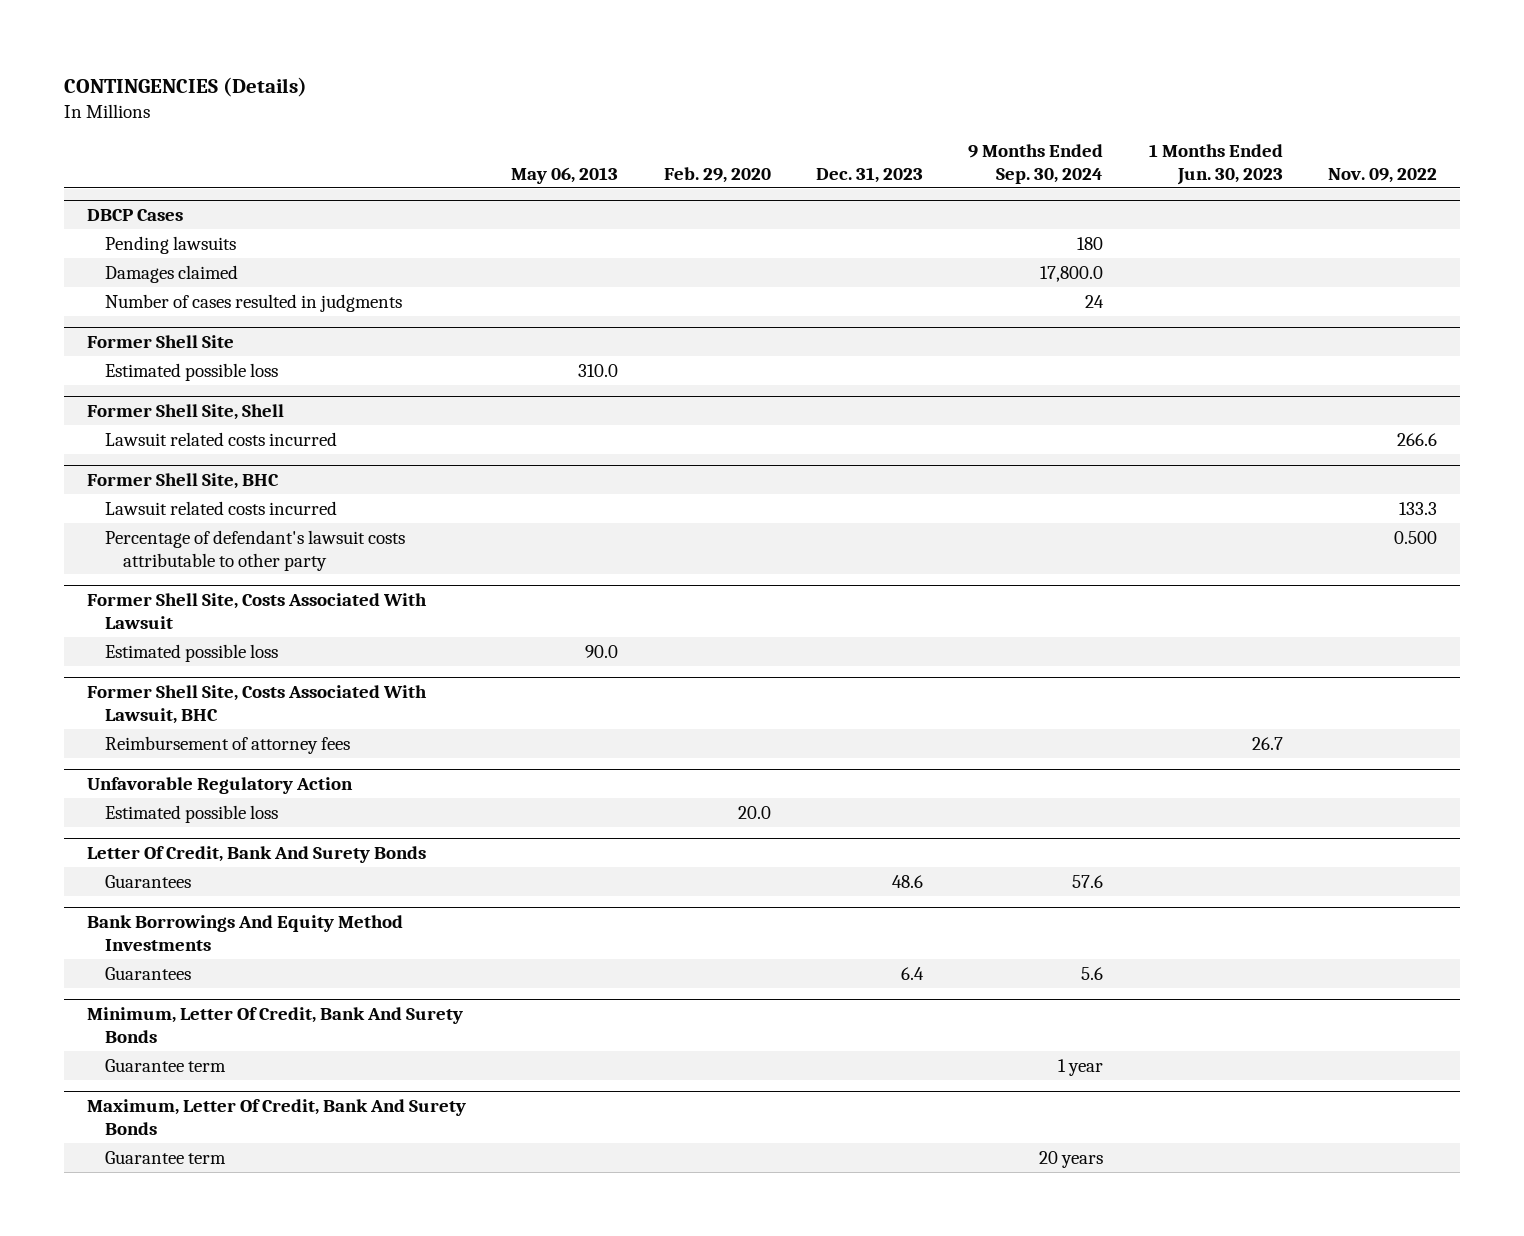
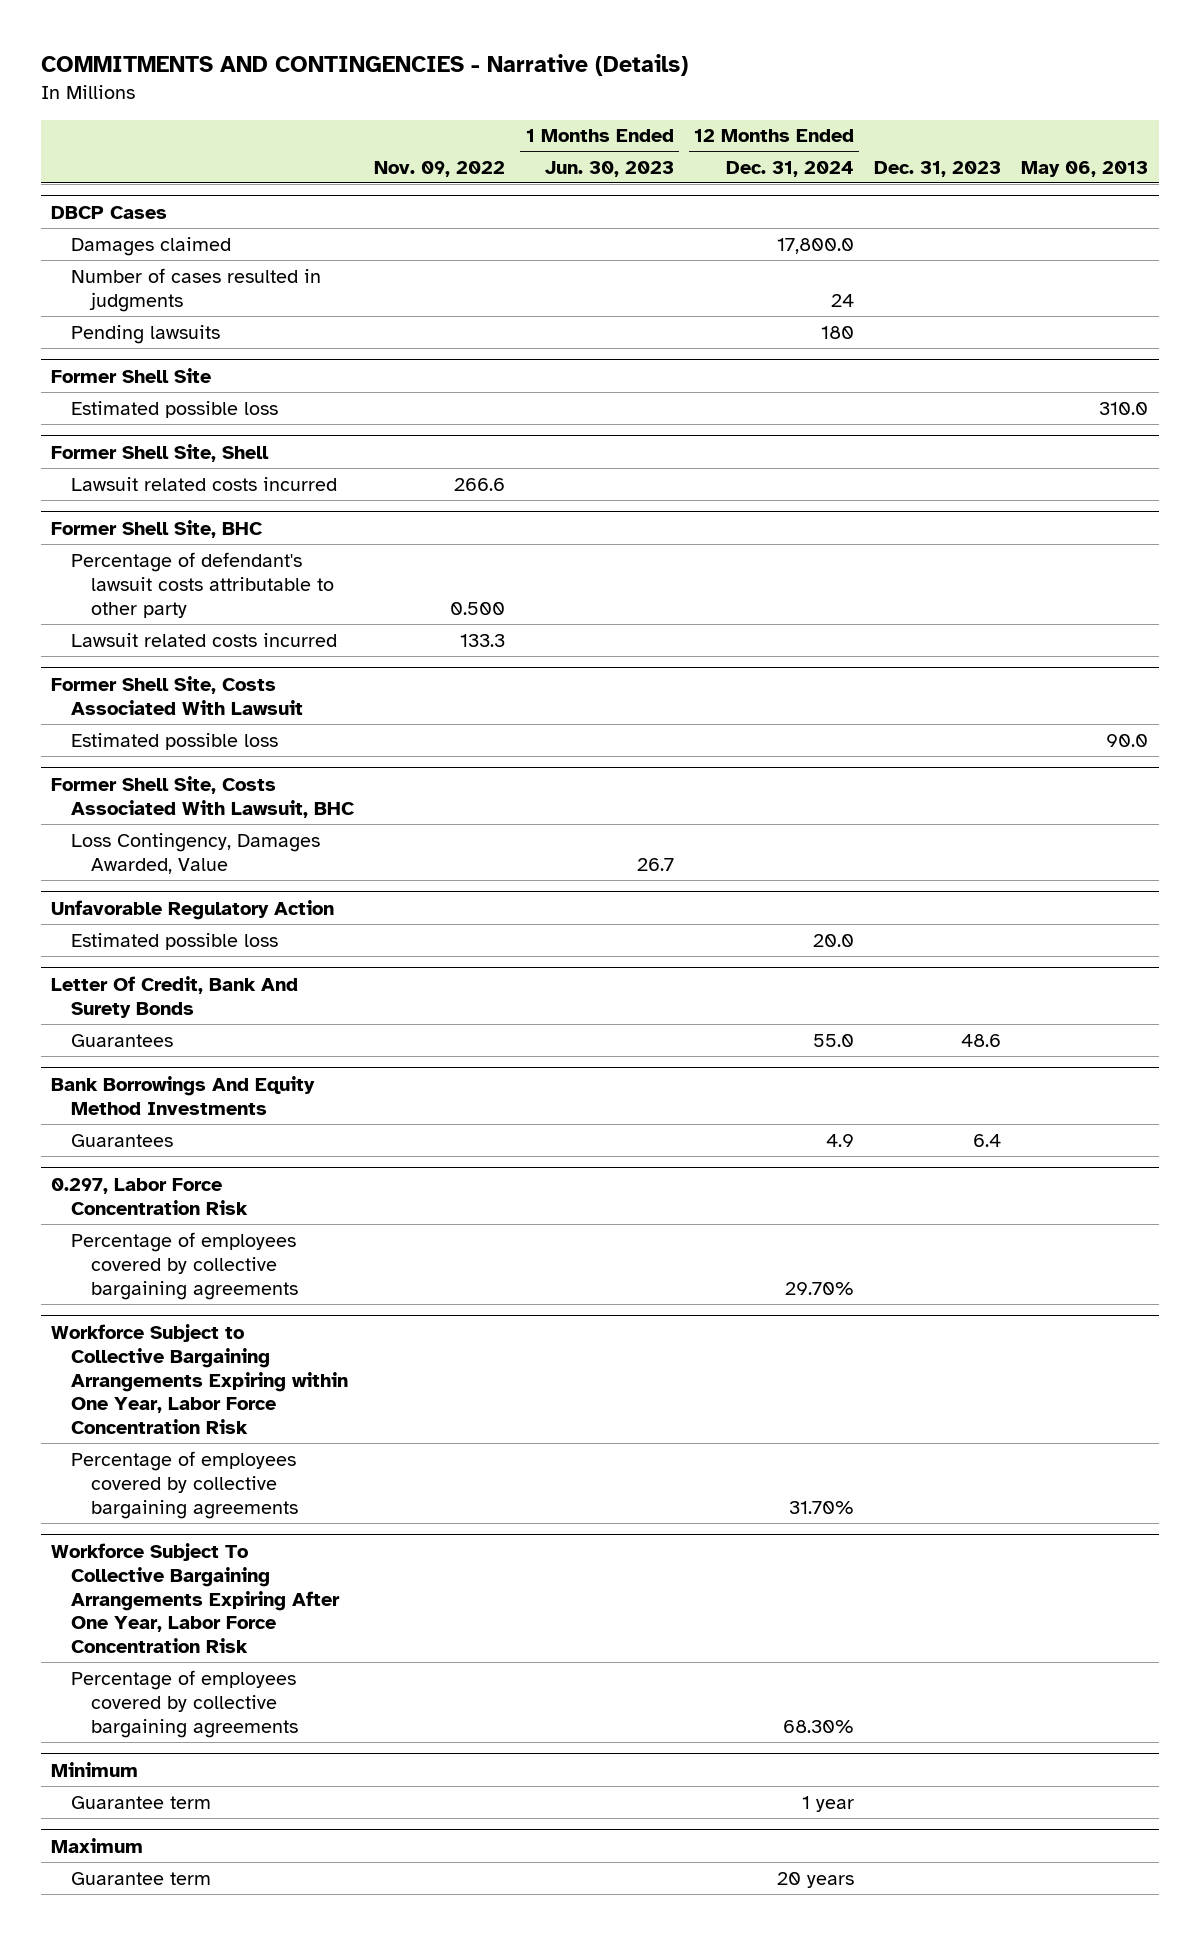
- CONTINGENCIES (Details)
+ COMMITMENTS AND CONTINGENCIES - Narrative (Details)
- | May 06, 2013 | Feb. 29, 2020 | Dec. 31, 2023 | 9 Months Ended Sep. 30, 2024 | 1 Months Ended Jun. 30, 2023 | Nov. 09, 2022
+ | Nov. 09, 2022 | 1 Months Ended Jun. 30, 2023 | 12 Months Ended Dec. 31, 2024 | Dec. 31, 2023 | May 06, 2013
@ DBCP Cases
moved down: Pending lawsuits | | | 180 | |
@ Former Shell Site, BHC
moved down: Lawsuit related costs incurred | 133.3 | | | |
@ Former Shell Site, Costs Associated With Lawsuit, BHC
- Reimbursement of attorney fees | | | | | 26.7 |
+ Loss Contingency, Damages Awarded, Value | | 26.7 | | |
- Minimum, Letter Of Credit, Bank And Surety Bonds
+ 0.297, Labor Force Concentration Risk
+ Percentage of employees covered by collective bargaining agreements | | | 29.70% | |
+ Workforce Subject to Collective Bargaining Arrangements Expiring within One Year, Labor Force Concentration Risk
+ Percentage of employees covered by collective bargaining agreements | | | 31.70% | |
+ Workforce Subject To Collective Bargaining Arrangements Expiring After One Year, Labor Force Concentration Risk
+ Percentage of employees covered by collective bargaining agreements | | | 68.30% | |
+ Minimum
- Maximum, Letter Of Credit, Bank And Surety Bonds
+ Maximum

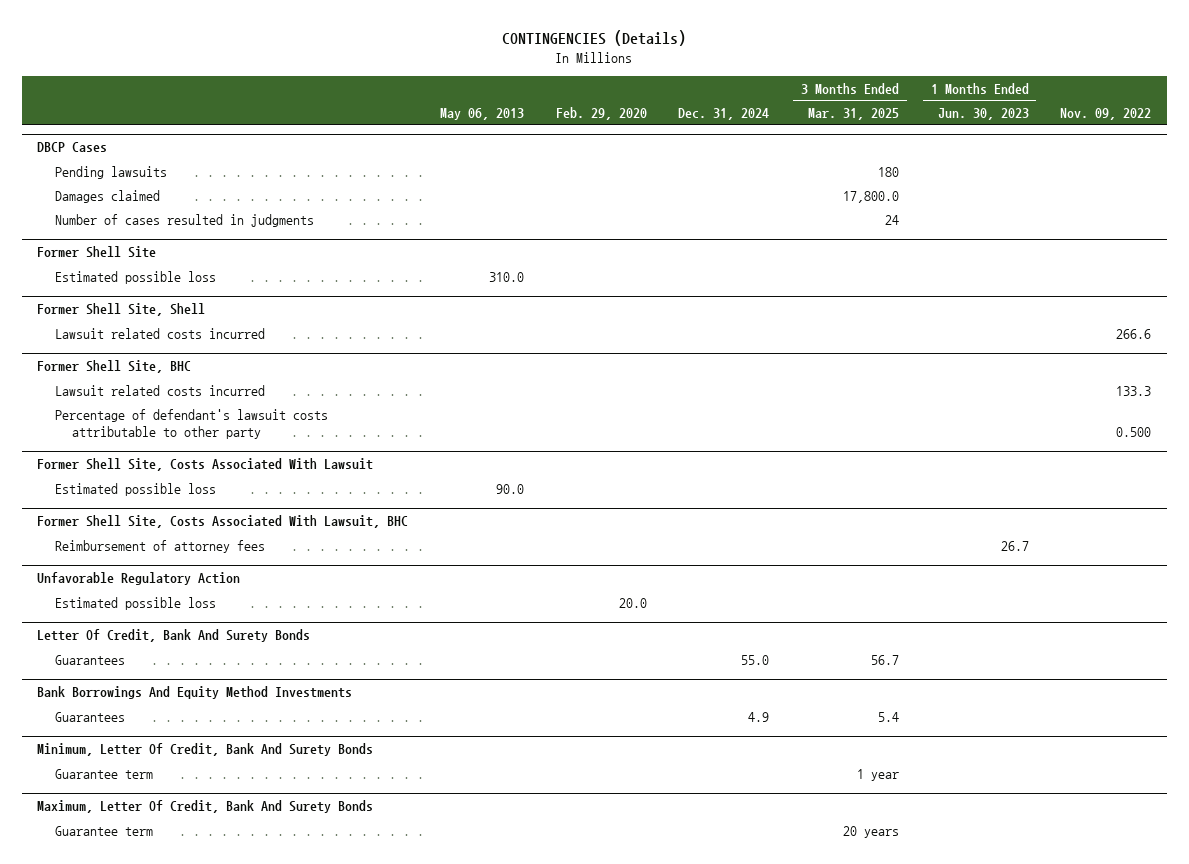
- COMMITMENTS AND CONTINGENCIES - Narrative (Details)
+ CONTINGENCIES (Details)
- | Nov. 09, 2022 | 1 Months Ended Jun. 30, 2023 | 12 Months Ended Dec. 31, 2024 | Dec. 31, 2023 | May 06, 2013
+ | May 06, 2013 | Feb. 29, 2020 | Dec. 31, 2024 | 3 Months Ended Mar. 31, 2025 | 1 Months Ended Jun. 30, 2023 | Nov. 09, 2022
@ DBCP Cases
moved up: Pending lawsuits | | | | 180 | |
@ Former Shell Site, BHC
moved down: Percentage of defendant's lawsuit costs attributable to other party | | | | | | 0.500
@ Former Shell Site, Costs Associated With Lawsuit, BHC
- Loss Contingency, Damages Awarded, Value | | 26.7 | | |
+ Reimbursement of attorney fees | | | | | 26.7 |
- 0.297, Labor Force Concentration Risk
- Percentage of employees covered by collective bargaining agreements | | | 29.70% | |
- Workforce Subject to Collective Bargaining Arrangements Expiring within One Year, Labor Force Concentration Risk
- Percentage of employees covered by collective bargaining agreements | | | 31.70% | |
- Workforce Subject To Collective Bargaining Arrangements Expiring After One Year, Labor Force Concentration Risk
- Percentage of employees covered by collective bargaining agreements | | | 68.30% | |
- Minimum
+ Minimum, Letter Of Credit, Bank And Surety Bonds
- Maximum
+ Maximum, Letter Of Credit, Bank And Surety Bonds

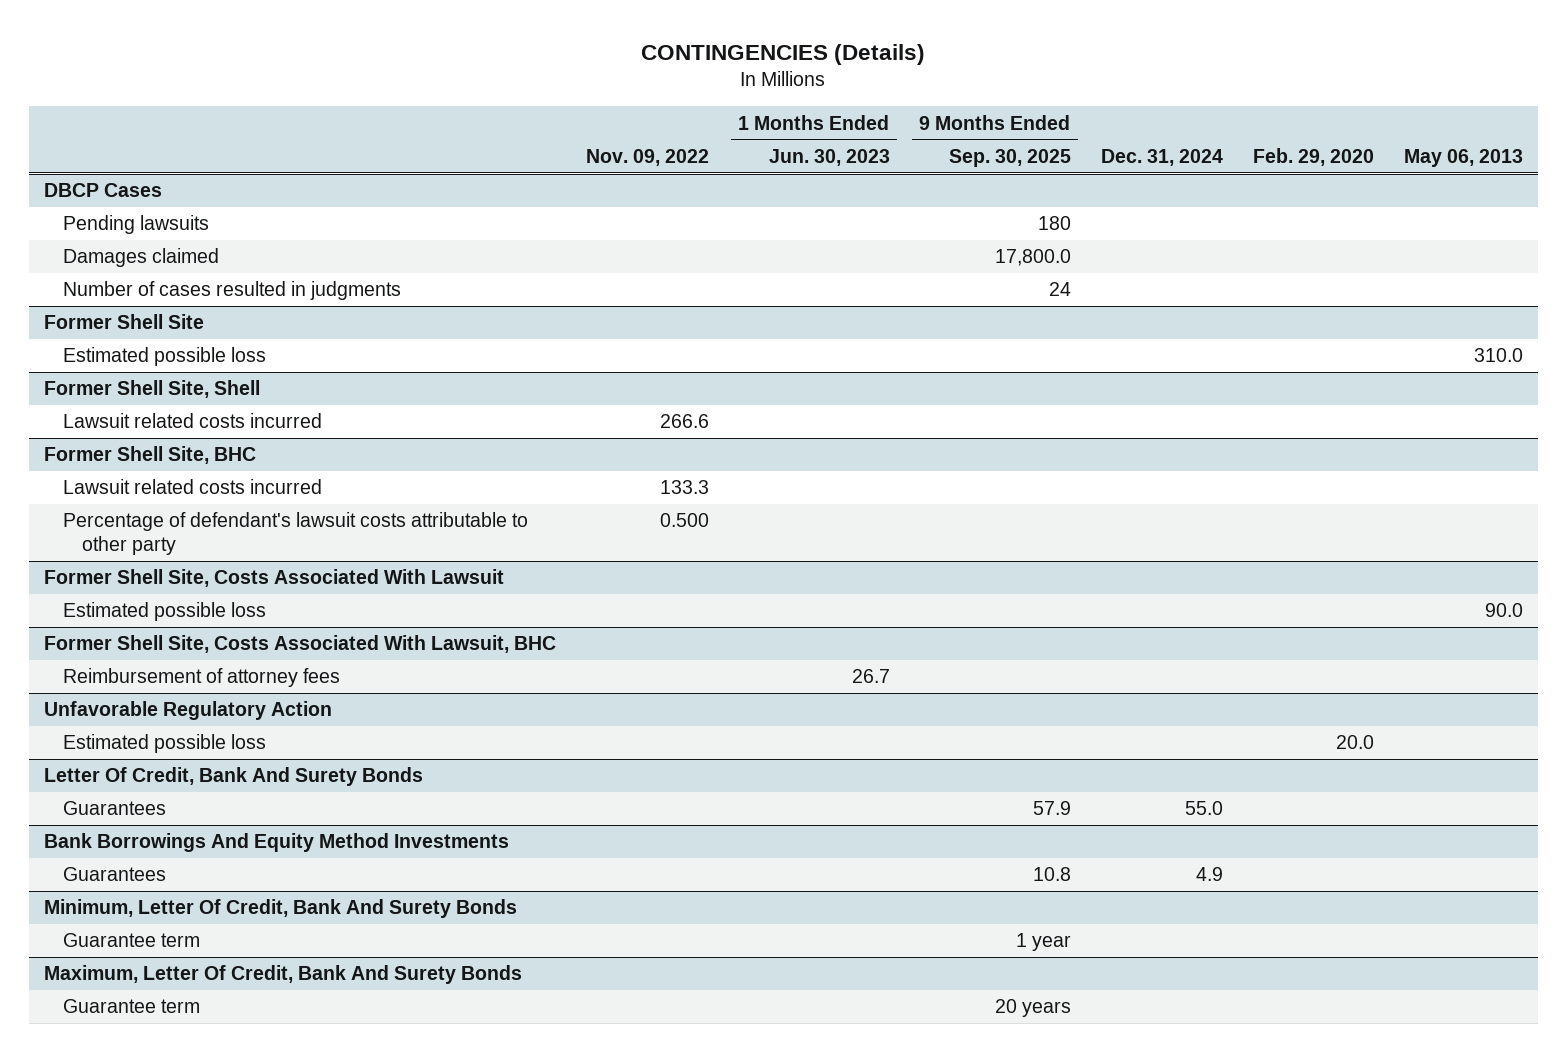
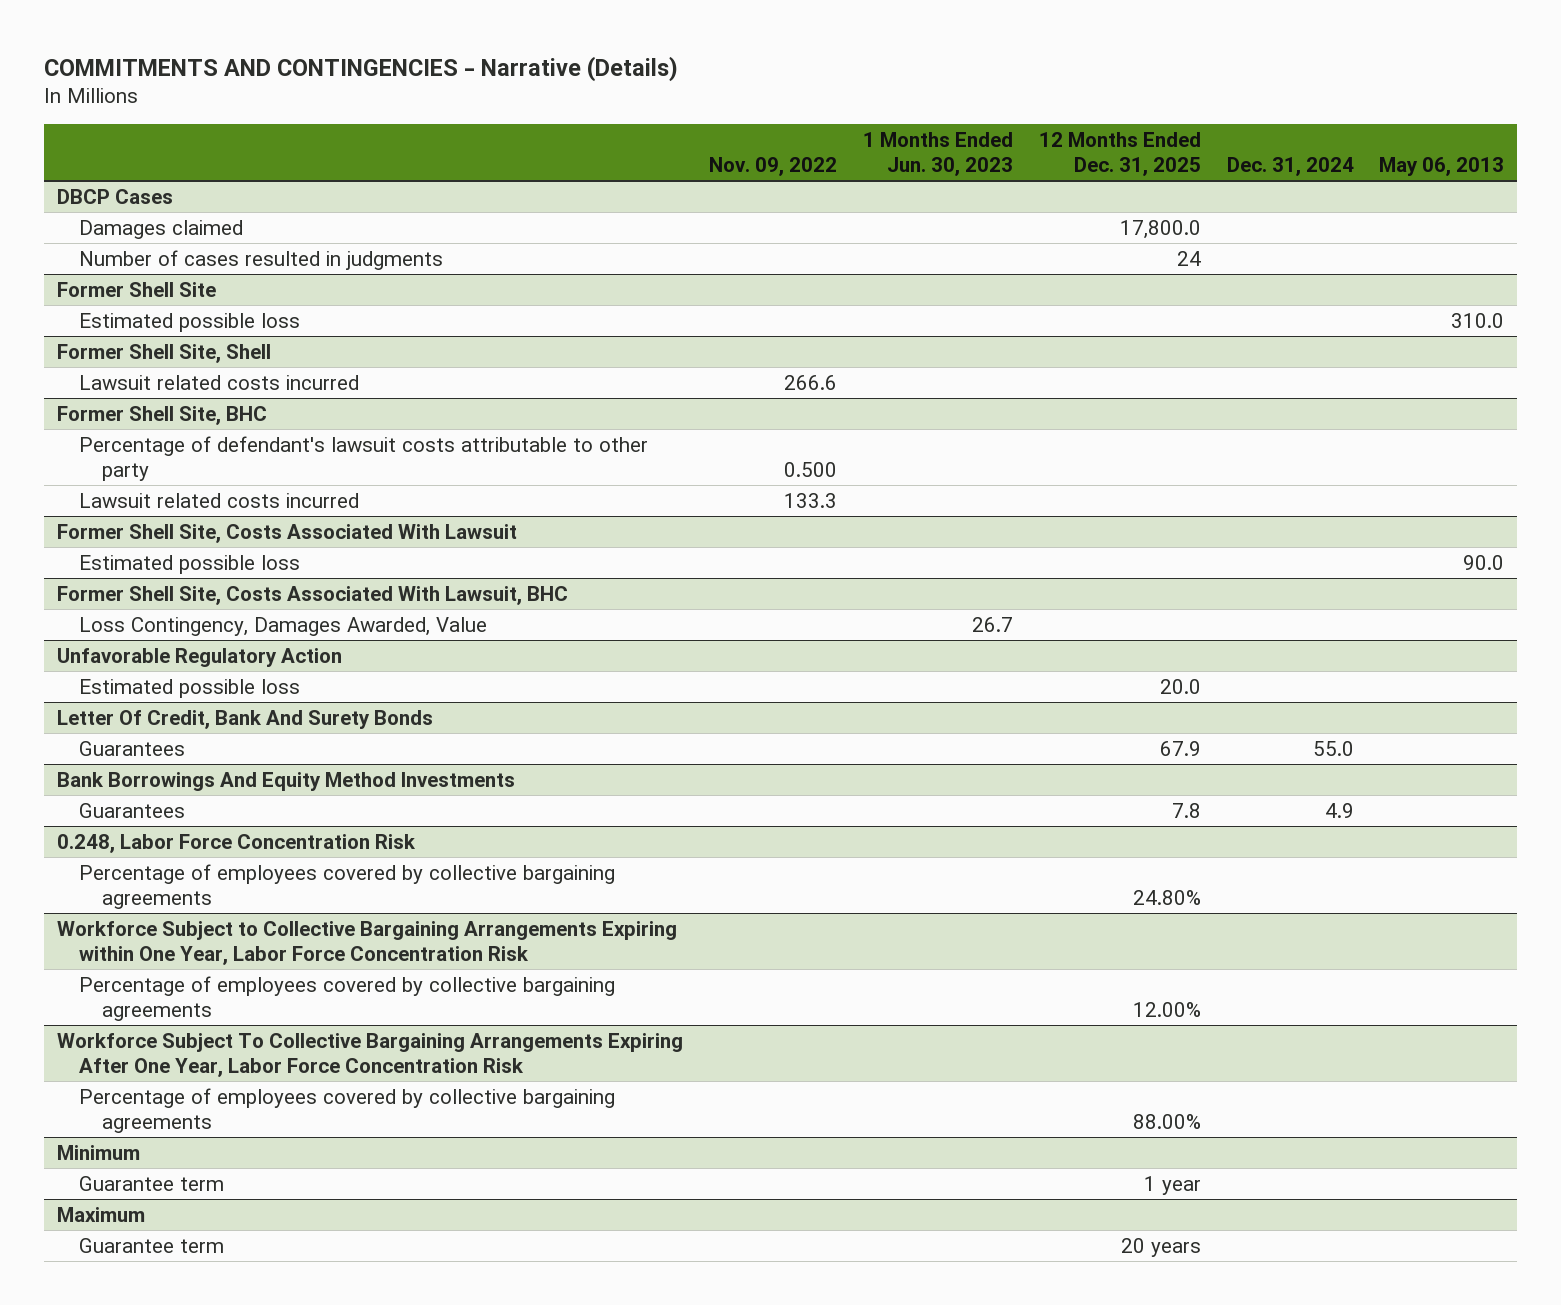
- CONTINGENCIES (Details)
+ COMMITMENTS AND CONTINGENCIES - Narrative (Details)
- | Nov. 09, 2022 | 1 Months Ended Jun. 30, 2023 | 9 Months Ended Sep. 30, 2025 | Dec. 31, 2024 | Feb. 29, 2020 | May 06, 2013
+ | Nov. 09, 2022 | 1 Months Ended Jun. 30, 2023 | 12 Months Ended Dec. 31, 2025 | Dec. 31, 2024 | May 06, 2013
@ DBCP Cases
- Pending lawsuits | | | 180 | | |
@ Former Shell Site, BHC
moved down: Lawsuit related costs incurred | 133.3 | | | |
@ Former Shell Site, Costs Associated With Lawsuit, BHC
- Reimbursement of attorney fees | | 26.7 | | | |
+ Loss Contingency, Damages Awarded, Value | | 26.7 | | |
- Minimum, Letter Of Credit, Bank And Surety Bonds
+ 0.248, Labor Force Concentration Risk
+ Percentage of employees covered by collective bargaining agreements | | | 24.80% | |
+ Workforce Subject to Collective Bargaining Arrangements Expiring within One Year, Labor Force Concentration Risk
+ Percentage of employees covered by collective bargaining agreements | | | 12.00% | |
+ Workforce Subject To Collective Bargaining Arrangements Expiring After One Year, Labor Force Concentration Risk
+ Percentage of employees covered by collective bargaining agreements | | | 88.00% | |
+ Minimum
- Maximum, Letter Of Credit, Bank And Surety Bonds
+ Maximum

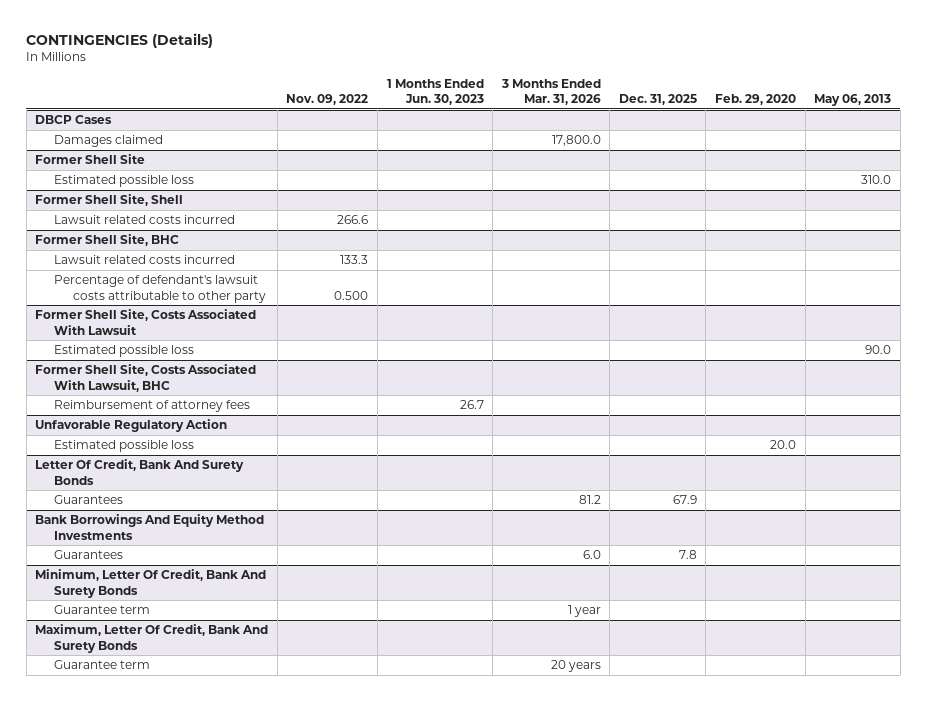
- COMMITMENTS AND CONTINGENCIES - Narrative (Details)
+ CONTINGENCIES (Details)
- | Nov. 09, 2022 | 1 Months Ended Jun. 30, 2023 | 12 Months Ended Dec. 31, 2025 | Dec. 31, 2024 | May 06, 2013
+ | Nov. 09, 2022 | 1 Months Ended Jun. 30, 2023 | 3 Months Ended Mar. 31, 2026 | Dec. 31, 2025 | Feb. 29, 2020 | May 06, 2013
@ DBCP Cases
- Number of cases resulted in judgments | | | 24 | |
@ Former Shell Site, BHC
moved down: Percentage of defendant's lawsuit costs attributable to other party | 0.500 | | | | |
@ Former Shell Site, Costs Associated With Lawsuit, BHC
- Loss Contingency, Damages Awarded, Value | | 26.7 | | |
+ Reimbursement of attorney fees | | 26.7 | | | |
- 0.248, Labor Force Concentration Risk
- Percentage of employees covered by collective bargaining agreements | | | 24.80% | |
- Workforce Subject to Collective Bargaining Arrangements Expiring within One Year, Labor Force Concentration Risk
- Percentage of employees covered by collective bargaining agreements | | | 12.00% | |
- Workforce Subject To Collective Bargaining Arrangements Expiring After One Year, Labor Force Concentration Risk
- Percentage of employees covered by collective bargaining agreements | | | 88.00% | |
- Minimum
+ Minimum, Letter Of Credit, Bank And Surety Bonds
- Maximum
+ Maximum, Letter Of Credit, Bank And Surety Bonds

